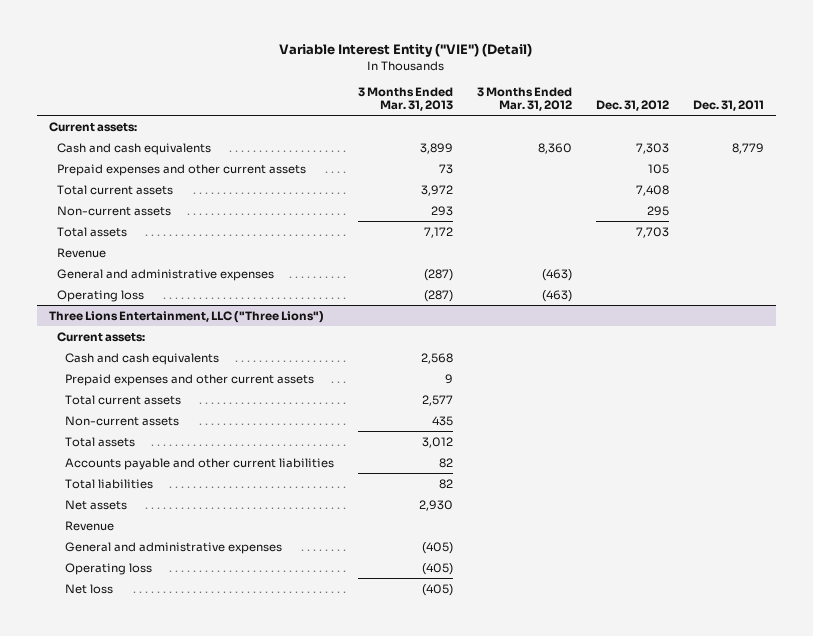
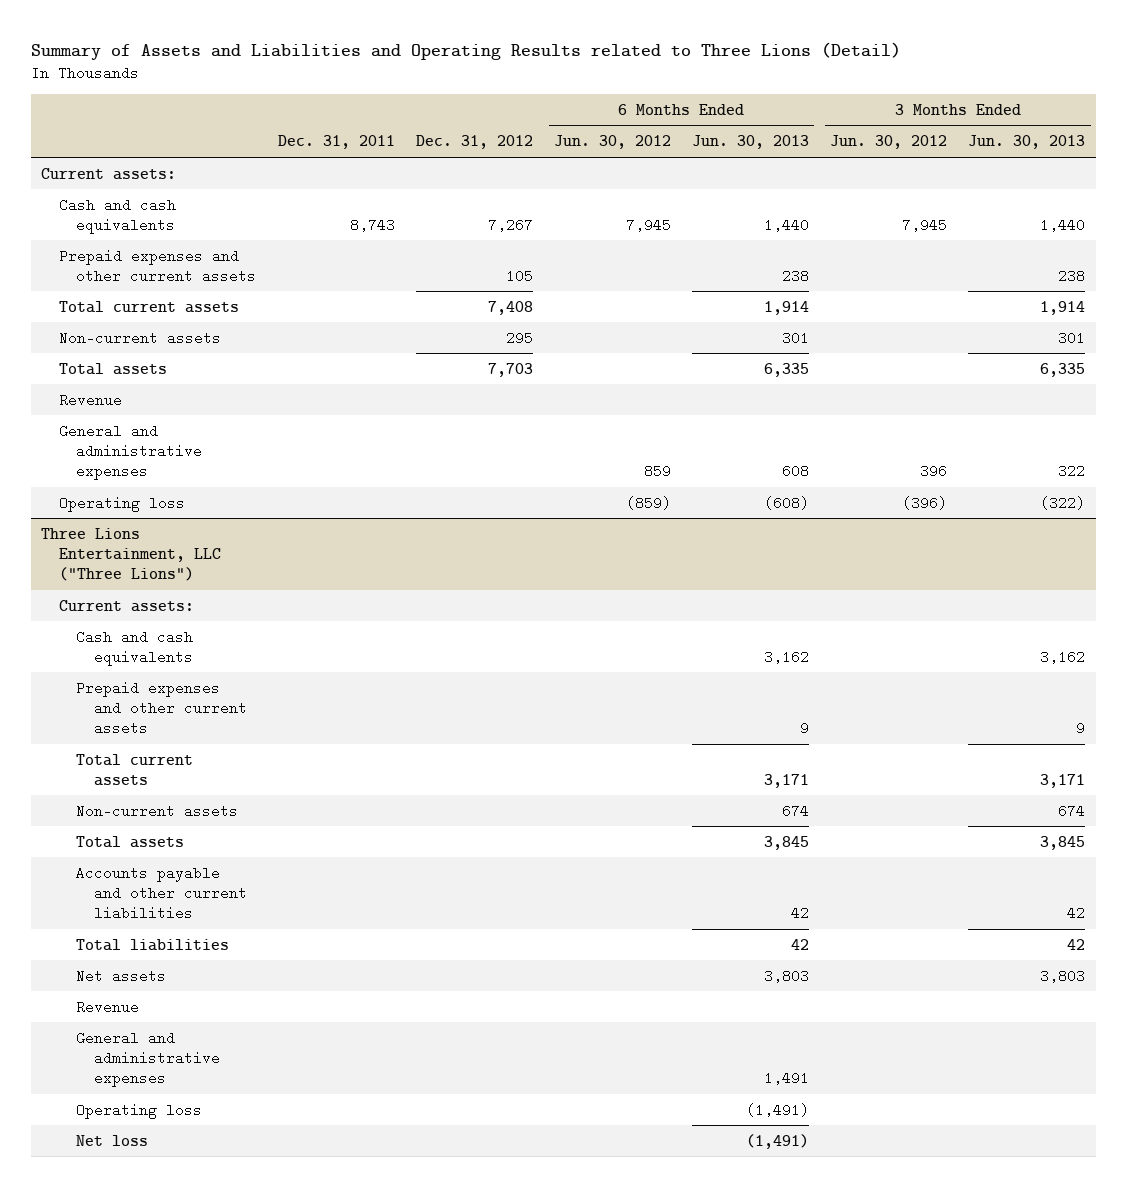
- Variable Interest Entity ("VIE") (Detail)
+ Summary of Assets and Liabilities and Operating Results related to Three Lions (Detail)
- | 3 Months Ended Mar. 31, 2013 | 3 Months Ended Mar. 31, 2012 | Dec. 31, 2012 | Dec. 31, 2011
+ | Dec. 31, 2011 | Dec. 31, 2012 | 6 Months Ended Jun. 30, 2012 | 6 Months Ended Jun. 30, 2013 | 3 Months Ended Jun. 30, 2012 | 3 Months Ended Jun. 30, 2013
- Cash and cash equivalents | 3,899 | 8,360 | 7,303 | 8,779
+ Cash and cash equivalents | 8,743 | 7,267 | 7,945 | 1,440 | 7,945 | 1,440

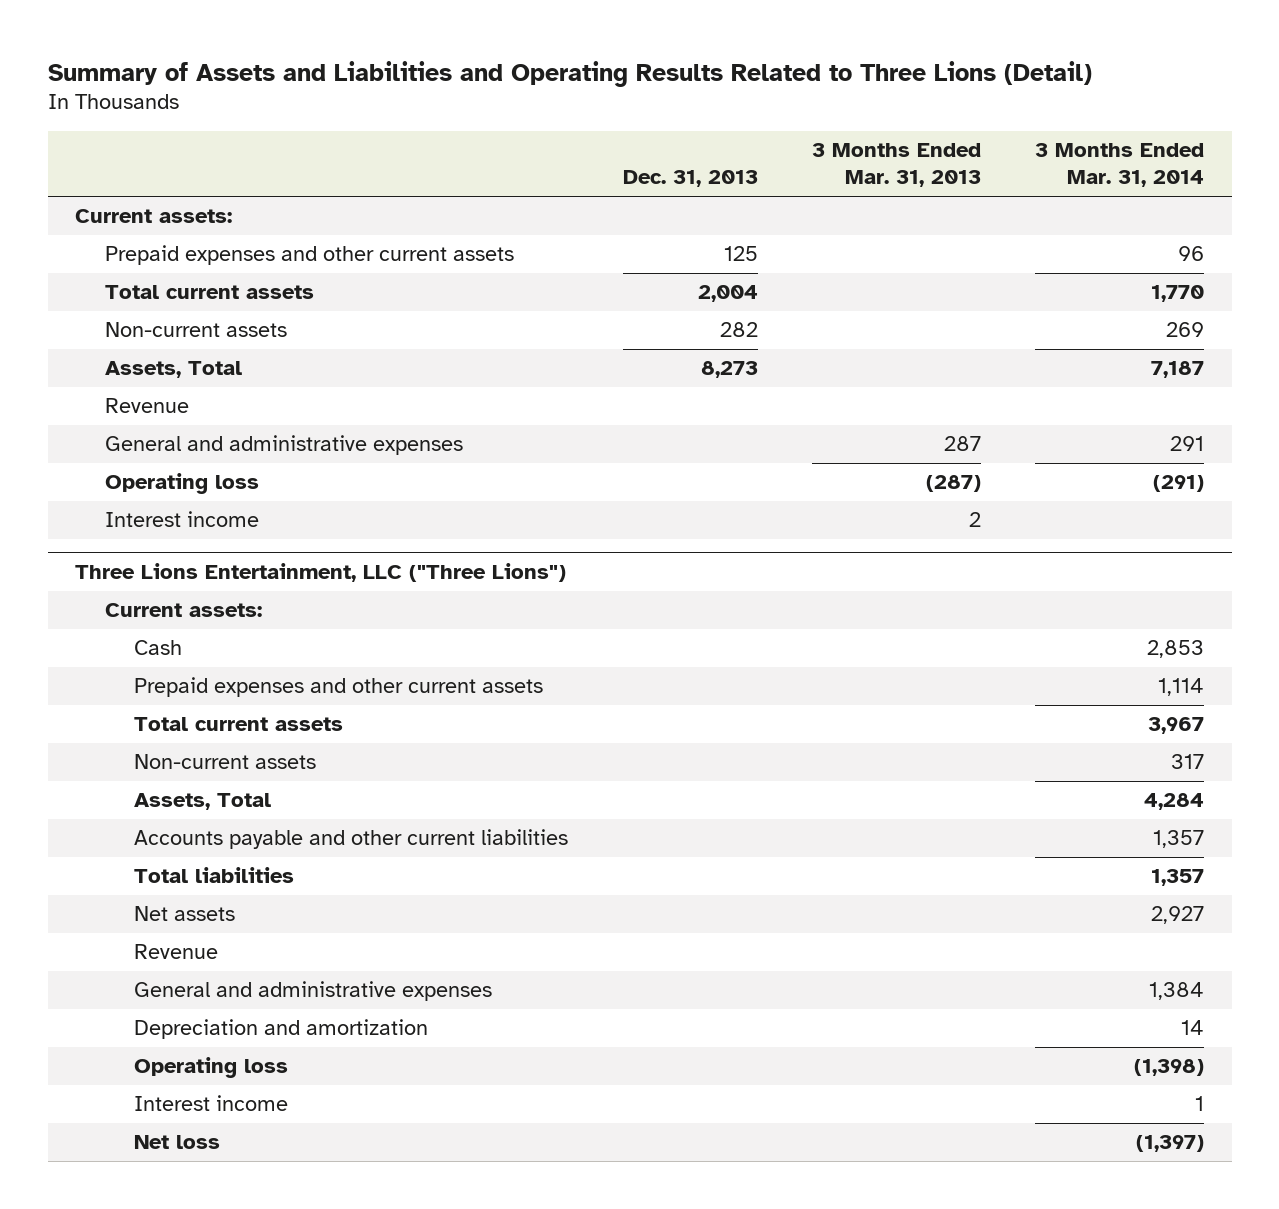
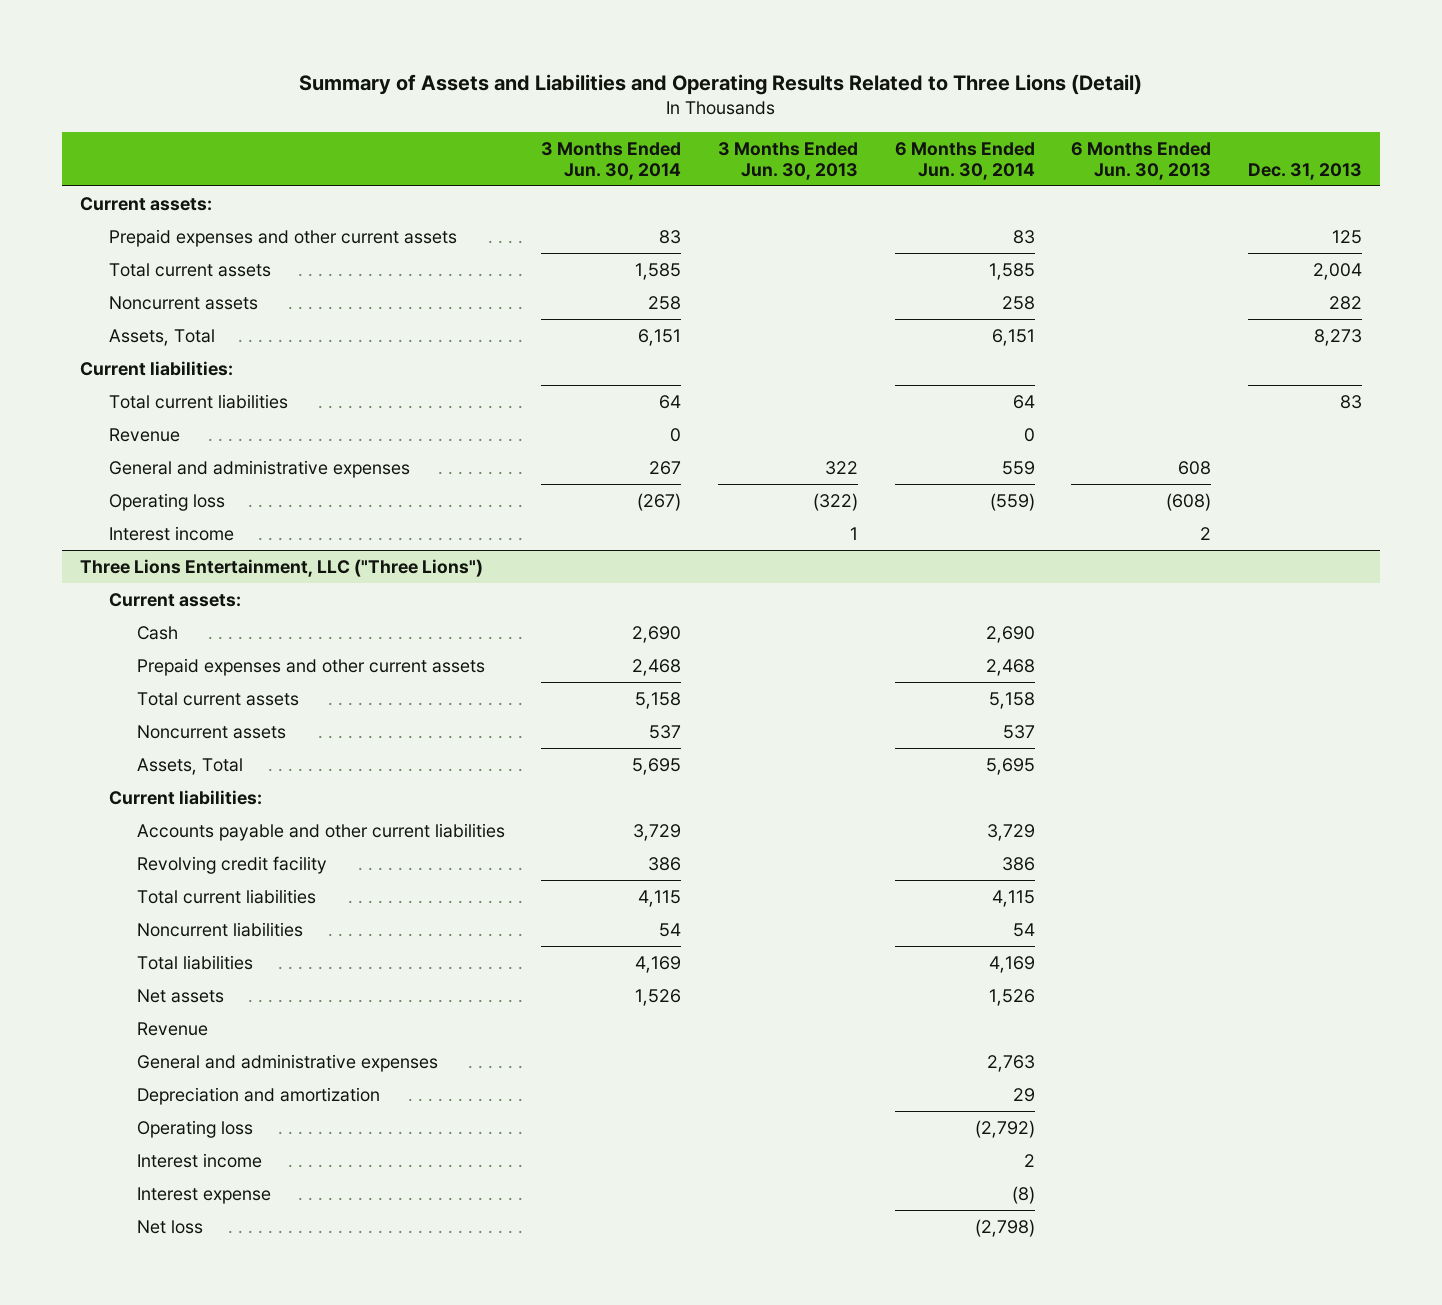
- | Dec. 31, 2013 | 3 Months Ended Mar. 31, 2013 | 3 Months Ended Mar. 31, 2014
+ | 3 Months Ended Jun. 30, 2014 | 3 Months Ended Jun. 30, 2013 | 6 Months Ended Jun. 30, 2014 | 6 Months Ended Jun. 30, 2013 | Dec. 31, 2013
- Non-current assets | 282 | | 269
+ Noncurrent assets | 258 | | 258 | | 282
+ Current liabilities:
+ Total current liabilities | 64 | | 64 | | 83
@ Three Lions Entertainment, LLC ("Three Lions")
- Non-current assets | | | 317
+ Noncurrent assets | 537 | | 537 | |
+ Current liabilities:
+ Revolving credit facility | 386 | | 386 | |
+ Total current liabilities | 4,115 | | 4,115 | |
+ Noncurrent liabilities | 54 | | 54 | |
+ Interest expense | | | (8) | |

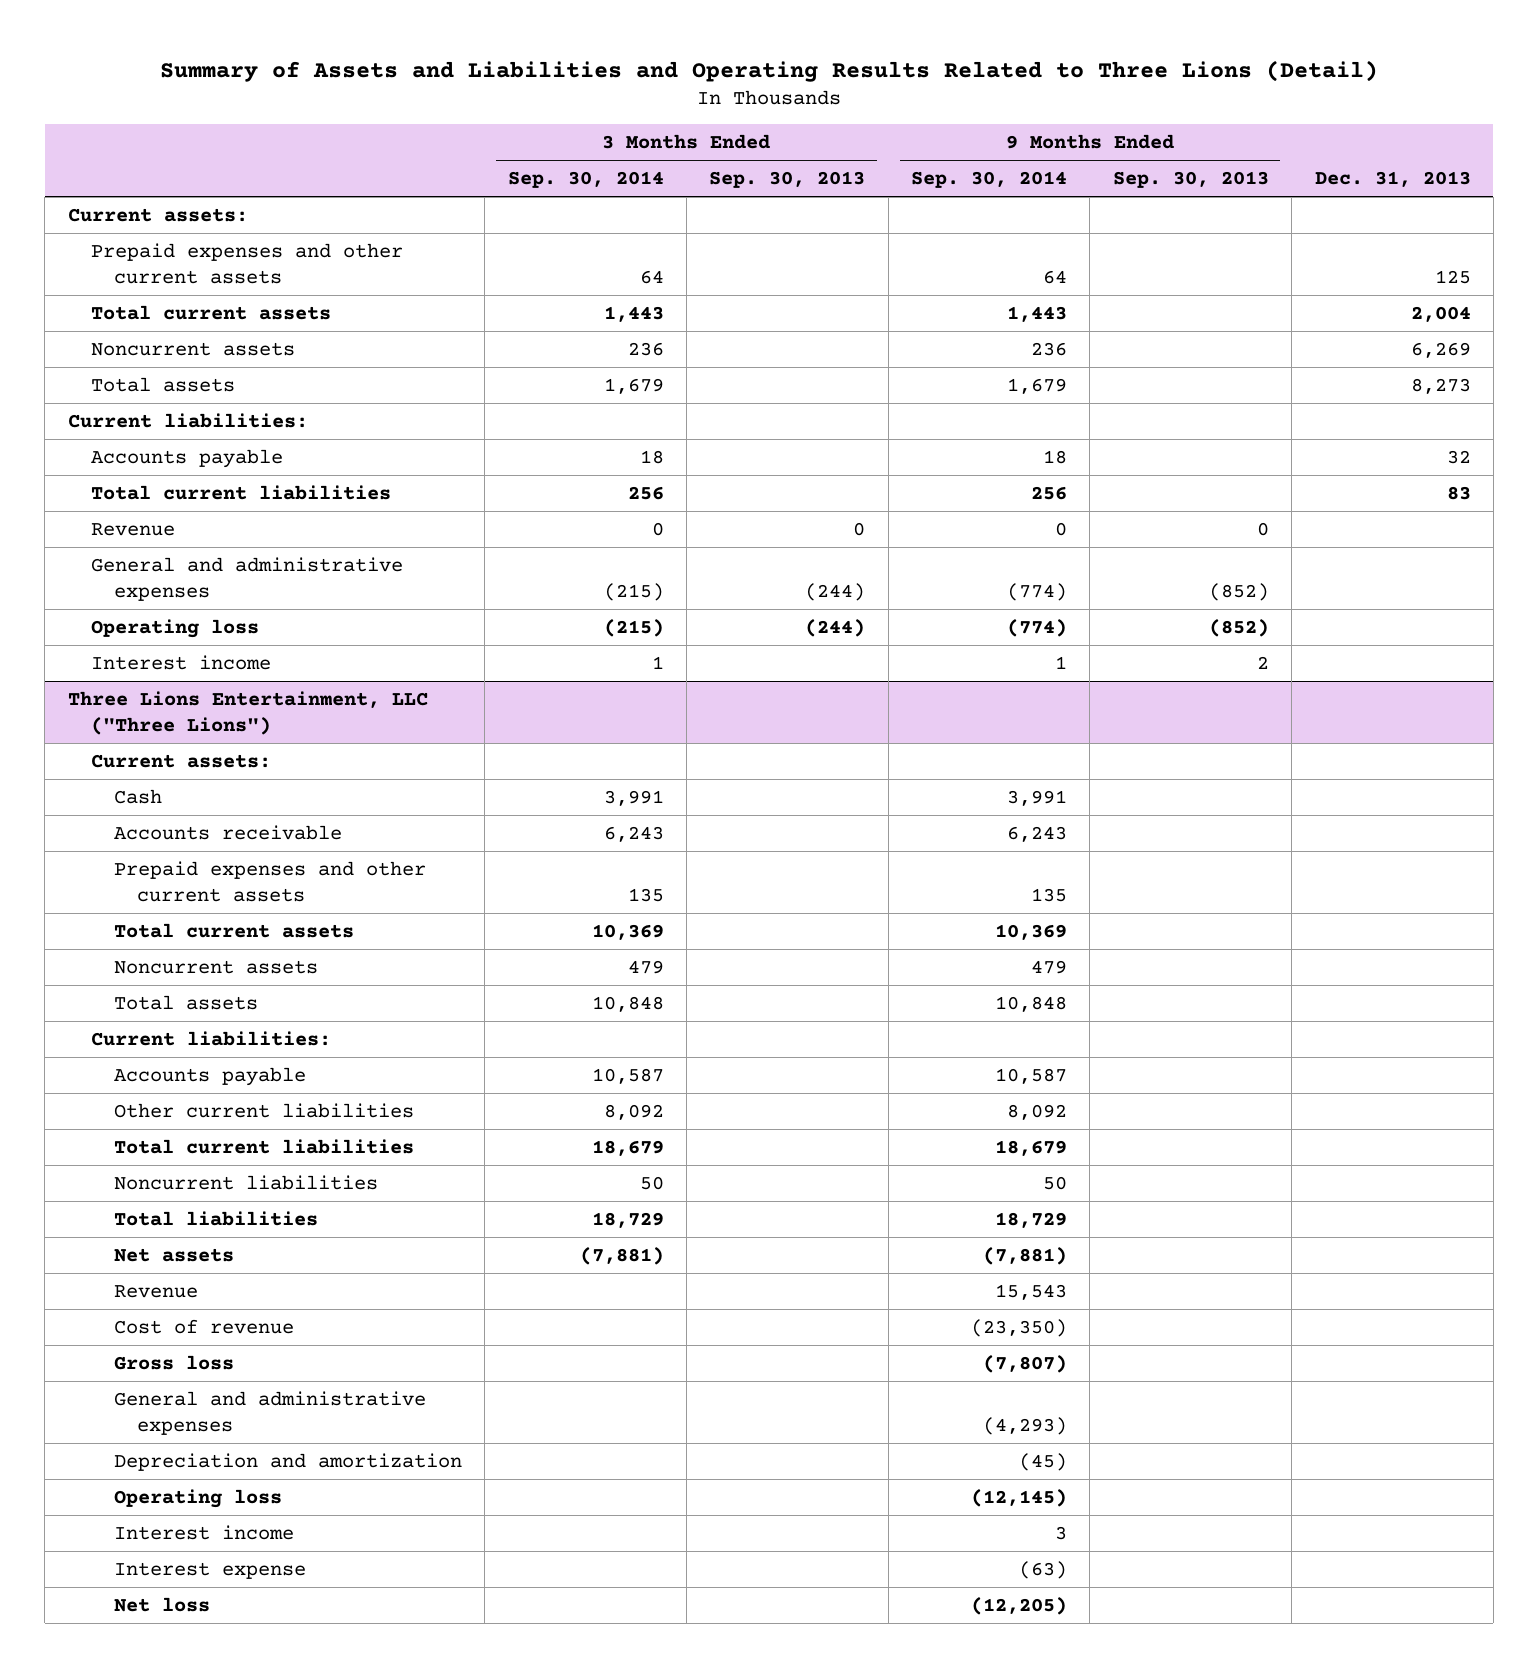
- | 3 Months Ended Jun. 30, 2014 | 3 Months Ended Jun. 30, 2013 | 6 Months Ended Jun. 30, 2014 | 6 Months Ended Jun. 30, 2013 | Dec. 31, 2013
+ | 3 Months Ended Sep. 30, 2014 | 3 Months Ended Sep. 30, 2013 | 9 Months Ended Sep. 30, 2014 | 9 Months Ended Sep. 30, 2013 | Dec. 31, 2013
- Noncurrent assets | 258 | | 258 | | 282
- Assets, Total | 6,151 | | 6,151 | | 8,273
+ Noncurrent assets | 236 | | 236 | | 6,269
+ Total assets | 1,679 | | 1,679 | | 8,273
+ Accounts payable | 18 | | 18 | | 32
@ Three Lions Entertainment, LLC ("Three Lions")
+ Accounts receivable | 6,243 | | 6,243 | |
- Assets, Total | 5,695 | | 5,695 | |
+ Total assets | 10,848 | | 10,848 | |
- Accounts payable and other current liabilities | 3,729 | | 3,729 | |
- Revolving credit facility | 386 | | 386 | |
+ Accounts payable | 10,587 | | 10,587 | |
+ Other current liabilities | 8,092 | | 8,092 | |
+ Cost of revenue | | | (23,350) | |
+ Gross loss | | | (7,807) | |

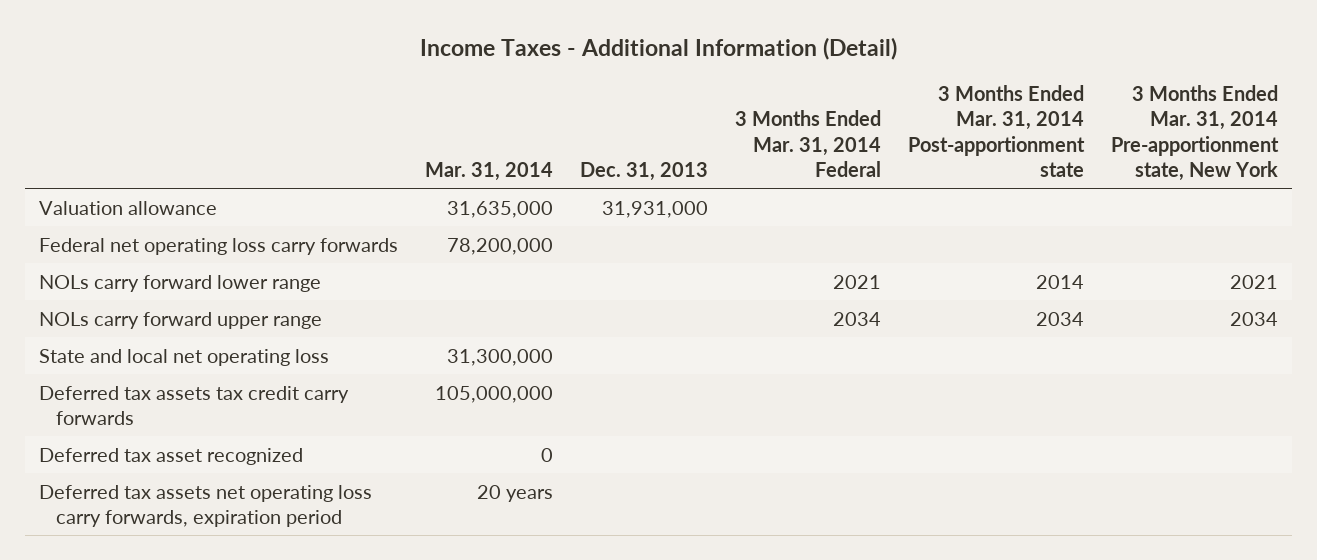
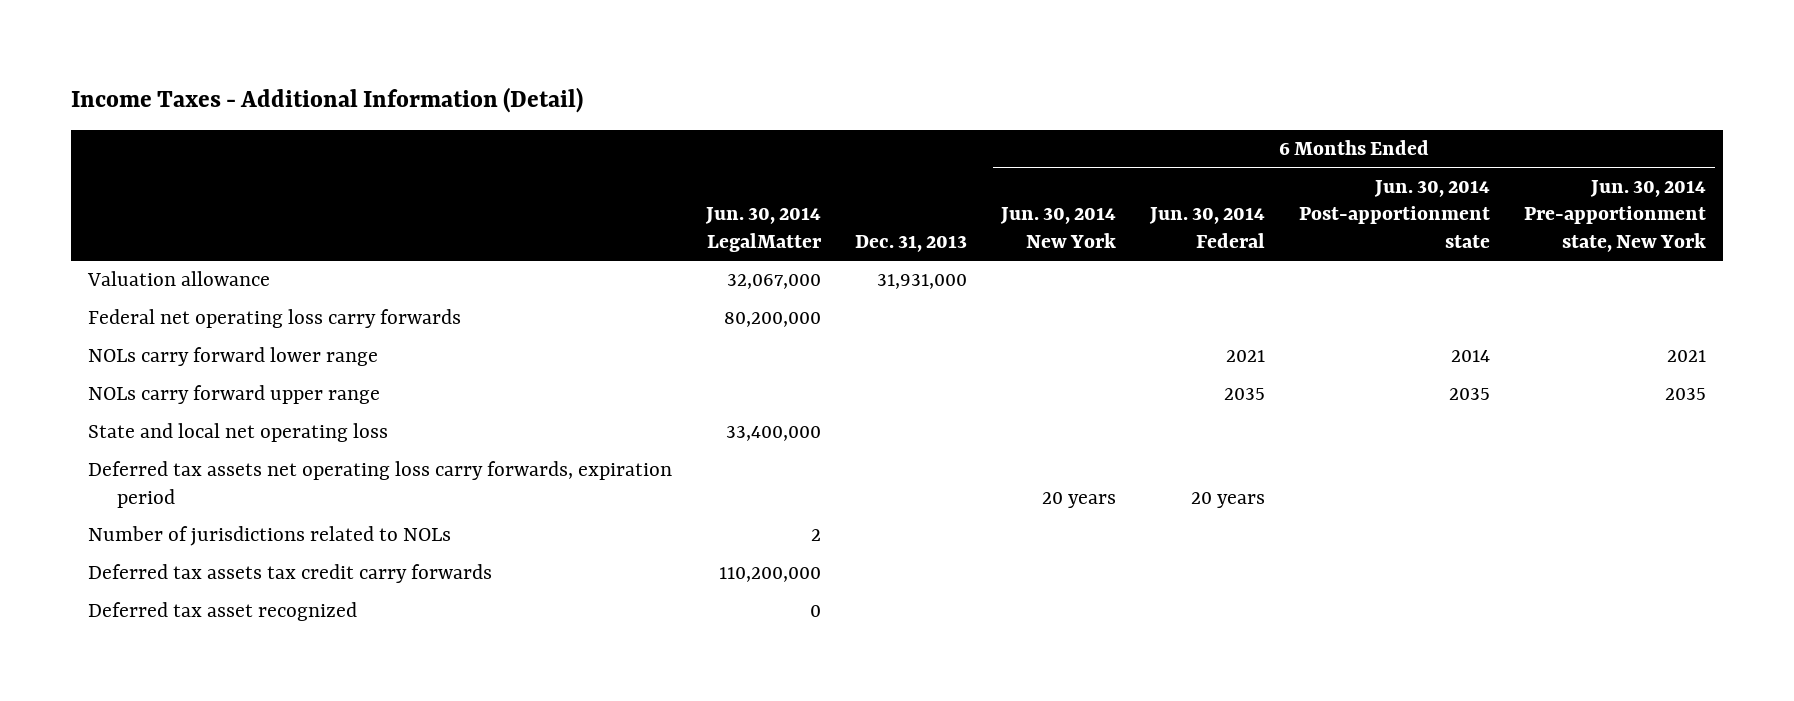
- | Mar. 31, 2014 | Dec. 31, 2013 | 3 Months Ended Mar. 31, 2014 Federal | 3 Months Ended Mar. 31, 2014 Post-apportionment state | 3 Months Ended Mar. 31, 2014 Pre-apportionment state, New York
+ | Jun. 30, 2014 LegalMatter | Dec. 31, 2013 | 6 Months Ended Jun. 30, 2014 New York | 6 Months Ended Jun. 30, 2014 Federal | 6 Months Ended Jun. 30, 2014 Post-apportionment state | 6 Months Ended Jun. 30, 2014 Pre-apportionment state, New York
moved up: Deferred tax assets net operating loss carry forwards, expiration period | | | 20 years | 20 years | |
+ Number of jurisdictions related to NOLs | 2 | | | | |

